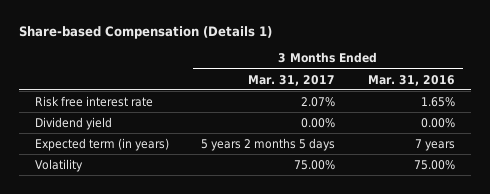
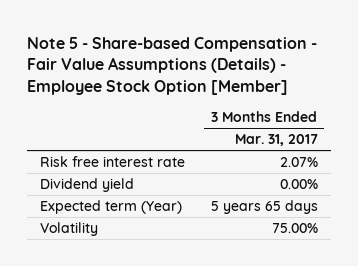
- Share-based Compensation (Details 1)
+ Note 5 - Share-based Compensation - Fair Value Assumptions (Details) - Employee Stock Option [Member]
- | 3 Months Ended Mar. 31, 2017 | 3 Months Ended Mar. 31, 2016
+ | 3 Months Ended Mar. 31, 2017
- Expected term (in years) | 5 years 2 months 5 days | 7 years
+ Expected term (Year) | 5 years 65 days

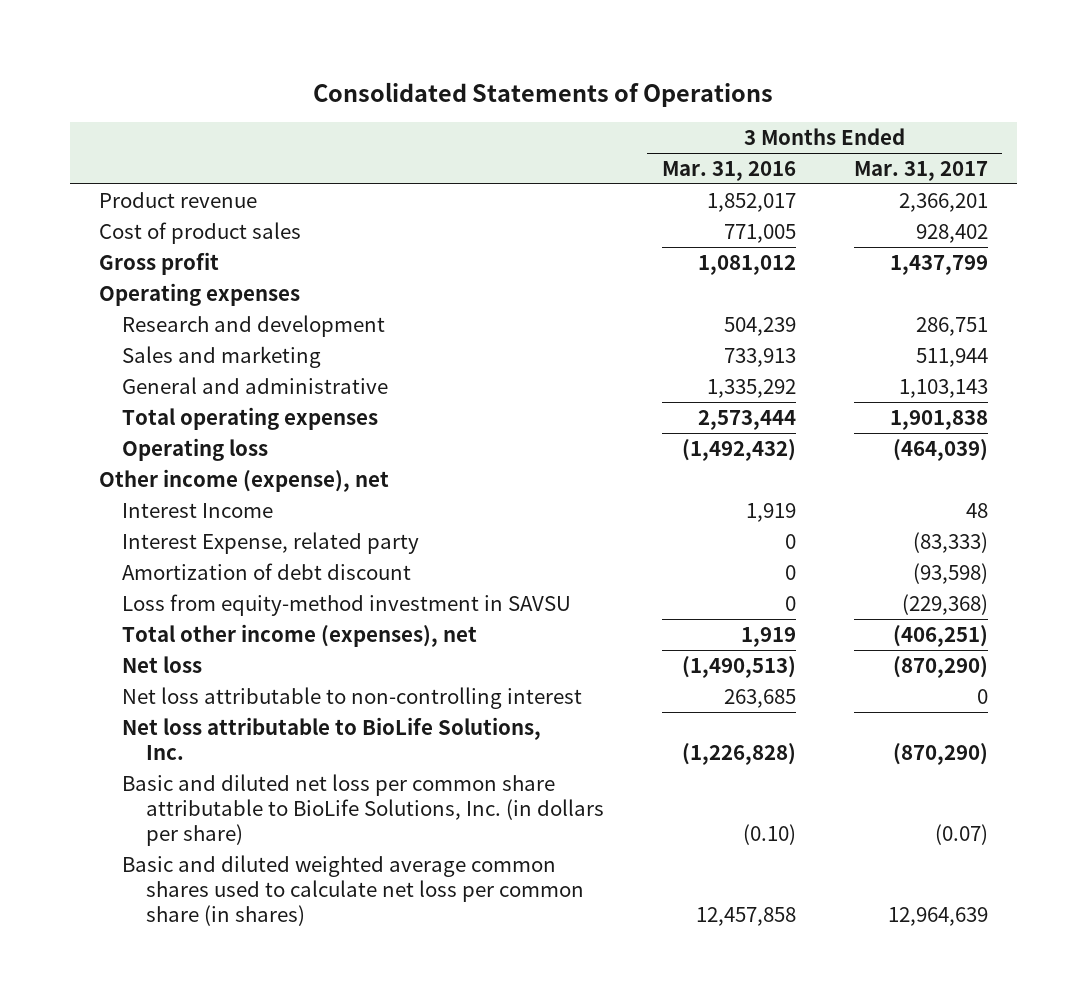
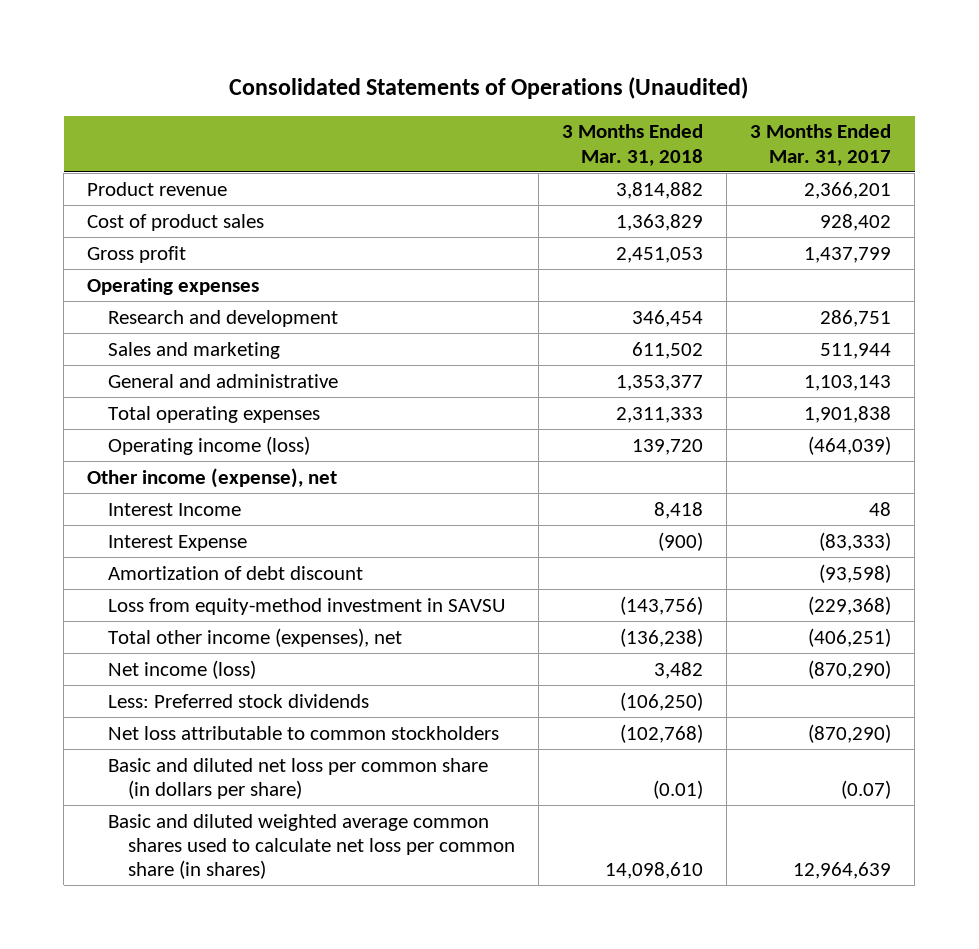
- Consolidated Statements of Operations
+ Consolidated Statements of Operations (Unaudited)
- | 3 Months Ended Mar. 31, 2016 | 3 Months Ended Mar. 31, 2017
+ | 3 Months Ended Mar. 31, 2018 | 3 Months Ended Mar. 31, 2017
- Operating loss | (1,492,432) | (464,039)
+ Operating income (loss) | 139,720 | (464,039)
- Interest Expense, related party | 0 | (83,333)
+ Interest Expense | (900) | (83,333)
- Net loss | (1,490,513) | (870,290)
- Net loss attributable to non-controlling interest | 263,685 | 0
- Net loss attributable to BioLife Solutions, Inc. | (1,226,828) | (870,290)
- Basic and diluted net loss per common share attributable to BioLife Solutions, Inc. (in dollars per share) | (0.10) | (0.07)
+ Net income (loss) | 3,482 | (870,290)
+ Less: Preferred stock dividends | (106,250) |
+ Net loss attributable to common stockholders | (102,768) | (870,290)
+ Basic and diluted net loss per common share (in dollars per share) | (0.01) | (0.07)

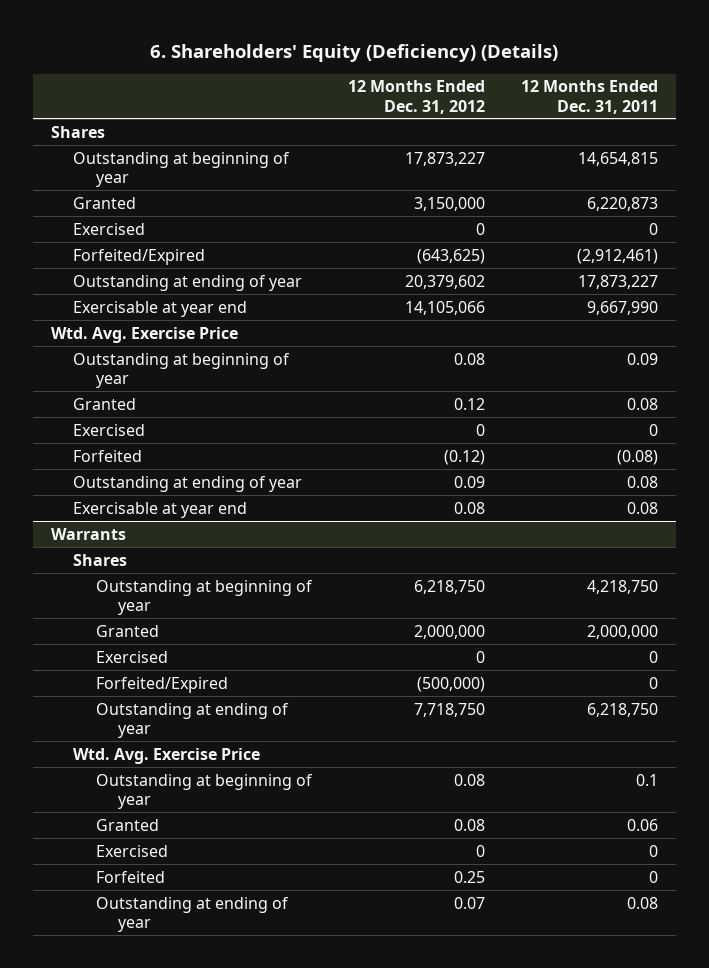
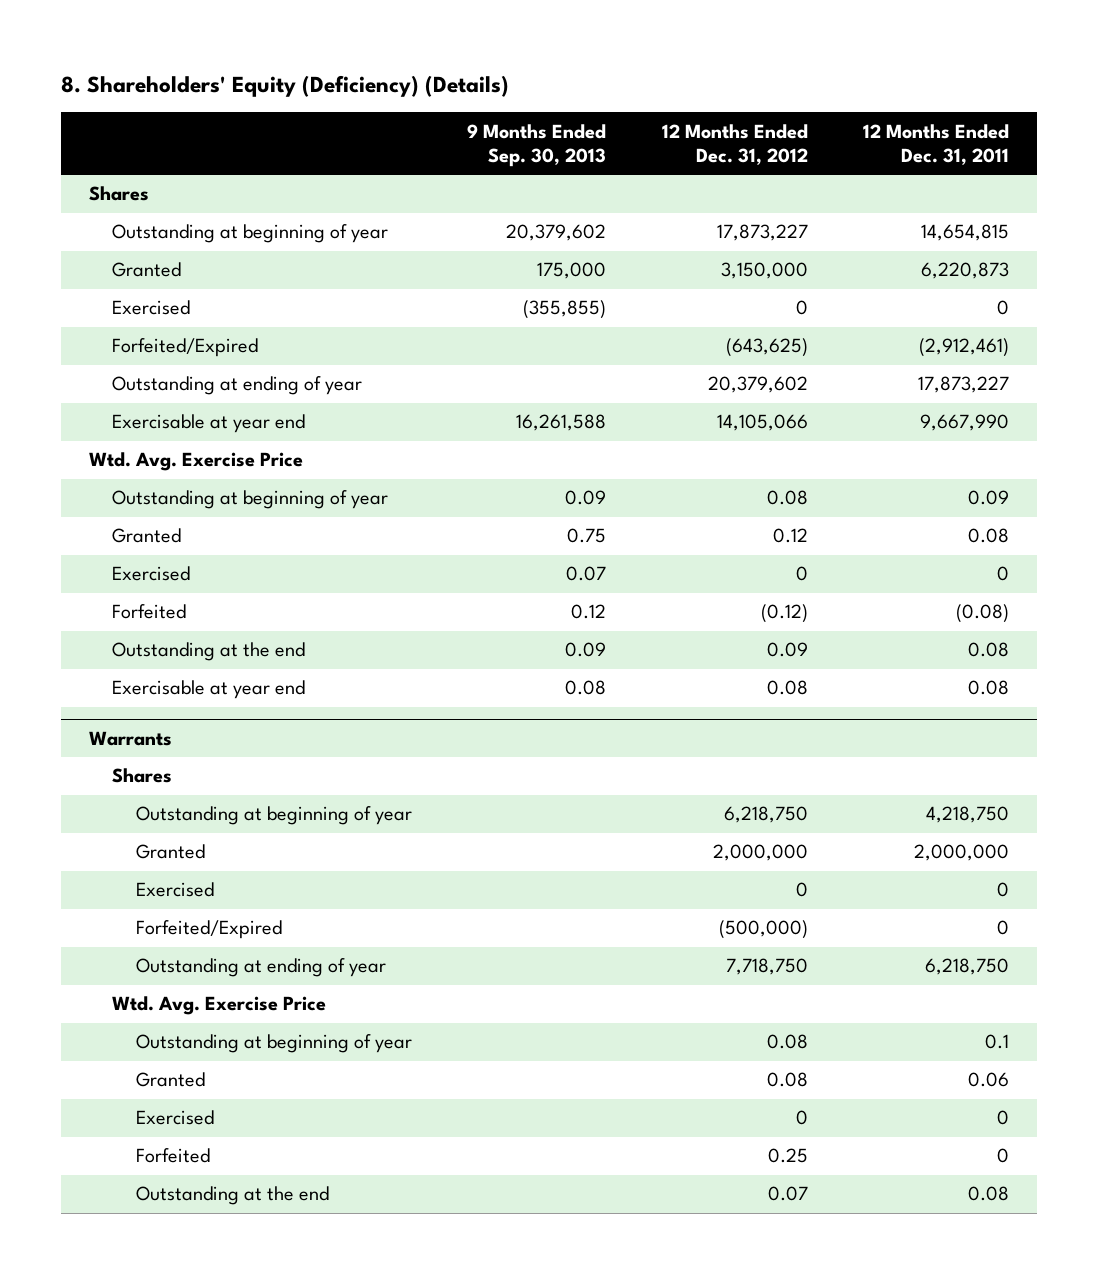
- 6. Shareholders' Equity (Deficiency) (Details)
+ 8. Shareholders' Equity (Deficiency) (Details)
- | 12 Months Ended Dec. 31, 2012 | 12 Months Ended Dec. 31, 2011
+ | 9 Months Ended Sep. 30, 2013 | 12 Months Ended Dec. 31, 2012 | 12 Months Ended Dec. 31, 2011
- Outstanding at ending of year | 0.09 | 0.08
+ Outstanding at the end | 0.09 | 0.09 | 0.08
@ Warrants
- Outstanding at ending of year | 0.07 | 0.08
+ Outstanding at the end | | 0.07 | 0.08

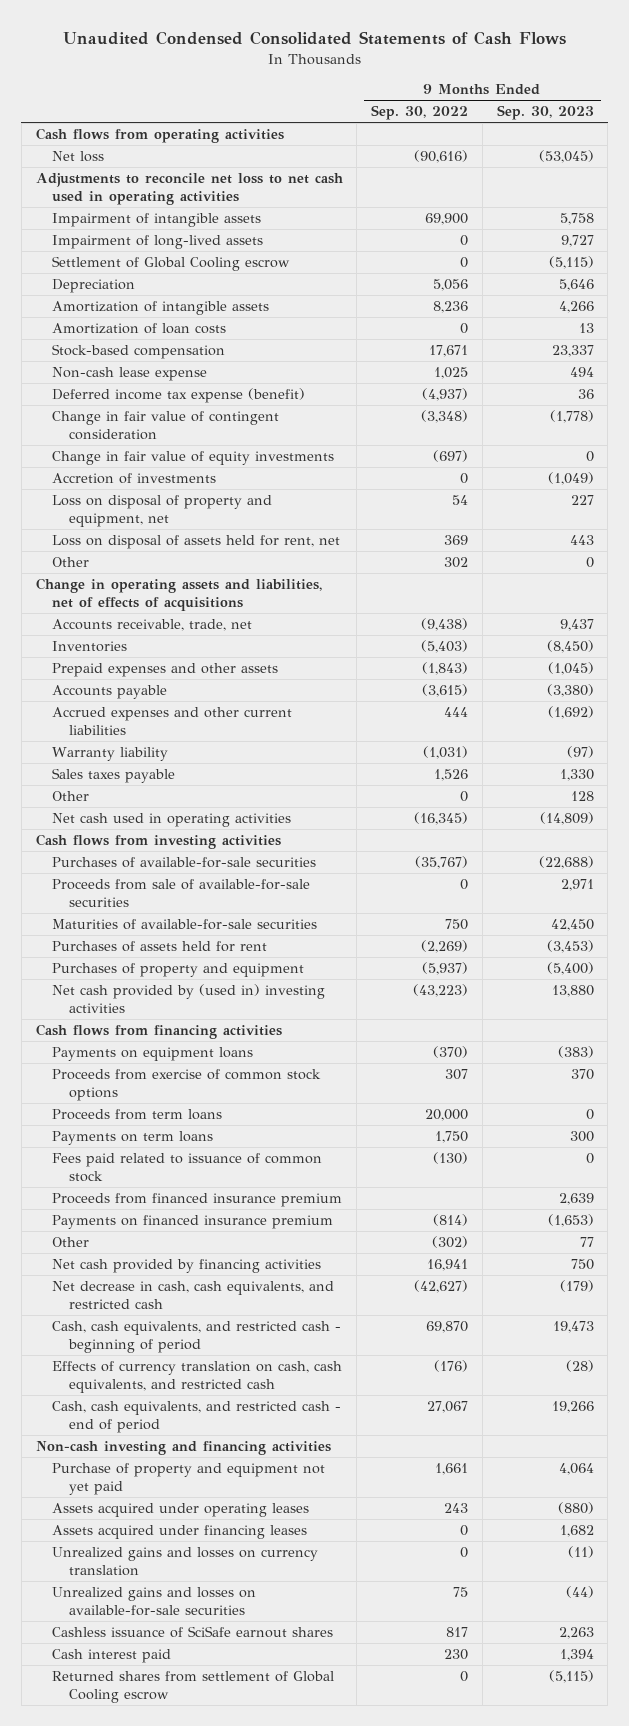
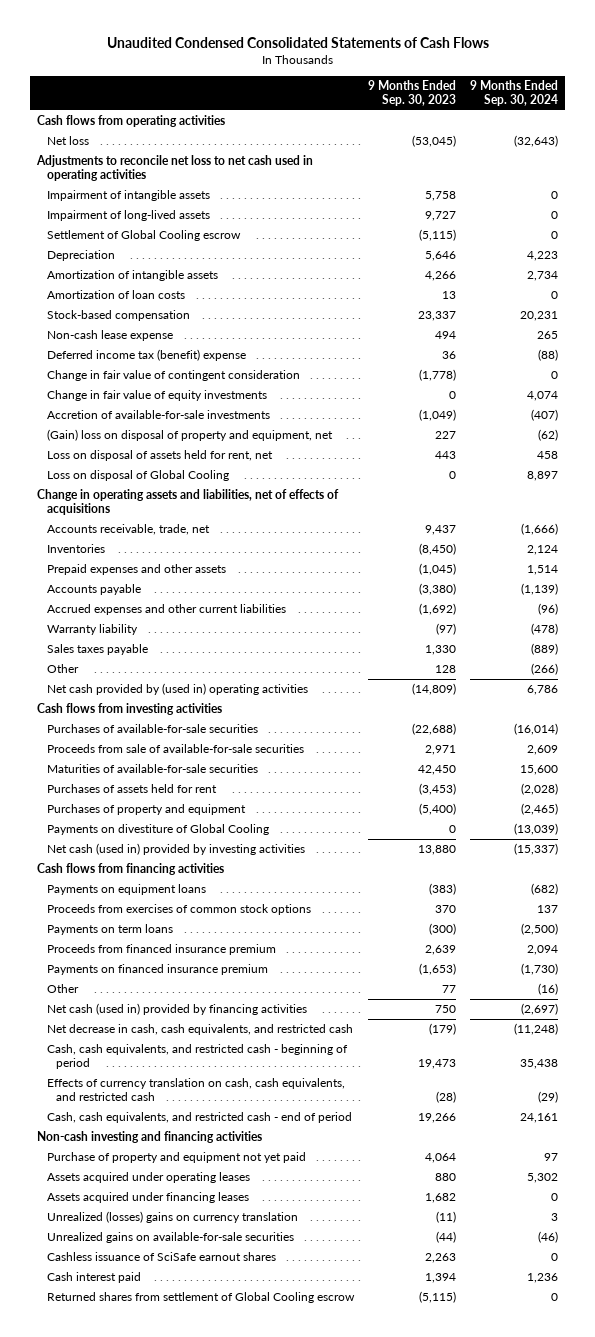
- | 9 Months Ended Sep. 30, 2022 | 9 Months Ended Sep. 30, 2023
+ | 9 Months Ended Sep. 30, 2023 | 9 Months Ended Sep. 30, 2024
- Deferred income tax expense (benefit) | (4,937) | 36
+ Deferred income tax (benefit) expense | 36 | (88)
- Accretion of investments | 0 | (1,049)
- Loss on disposal of property and equipment, net | 54 | 227
+ Accretion of available-for-sale investments | (1,049) | (407)
+ (Gain) loss on disposal of property and equipment, net | 227 | (62)
- Other | 302 | 0
+ Loss on disposal of Global Cooling | 0 | 8,897
- Net cash used in operating activities | (16,345) | (14,809)
+ Net cash provided by (used in) operating activities | (14,809) | 6,786
- Net cash provided by (used in) investing activities | (43,223) | 13,880
+ Payments on divestiture of Global Cooling | 0 | (13,039)
+ Net cash (used in) provided by investing activities | 13,880 | (15,337)
- Proceeds from exercise of common stock options | 307 | 370
- Proceeds from term loans | 20,000 | 0
- Payments on term loans | 1,750 | 300
- Fees paid related to issuance of common stock | (130) | 0
+ Proceeds from exercises of common stock options | 370 | 137
+ Payments on term loans | (300) | (2,500)
- Net cash provided by financing activities | 16,941 | 750
+ Net cash (used in) provided by financing activities | 750 | (2,697)
- Assets acquired under operating leases | 243 | (880)
+ Assets acquired under operating leases | 880 | 5,302
- Unrealized gains and losses on currency translation | 0 | (11)
- Unrealized gains and losses on available-for-sale securities | 75 | (44)
+ Unrealized (losses) gains on currency translation | (11) | 3
+ Unrealized gains on available-for-sale securities | (44) | (46)

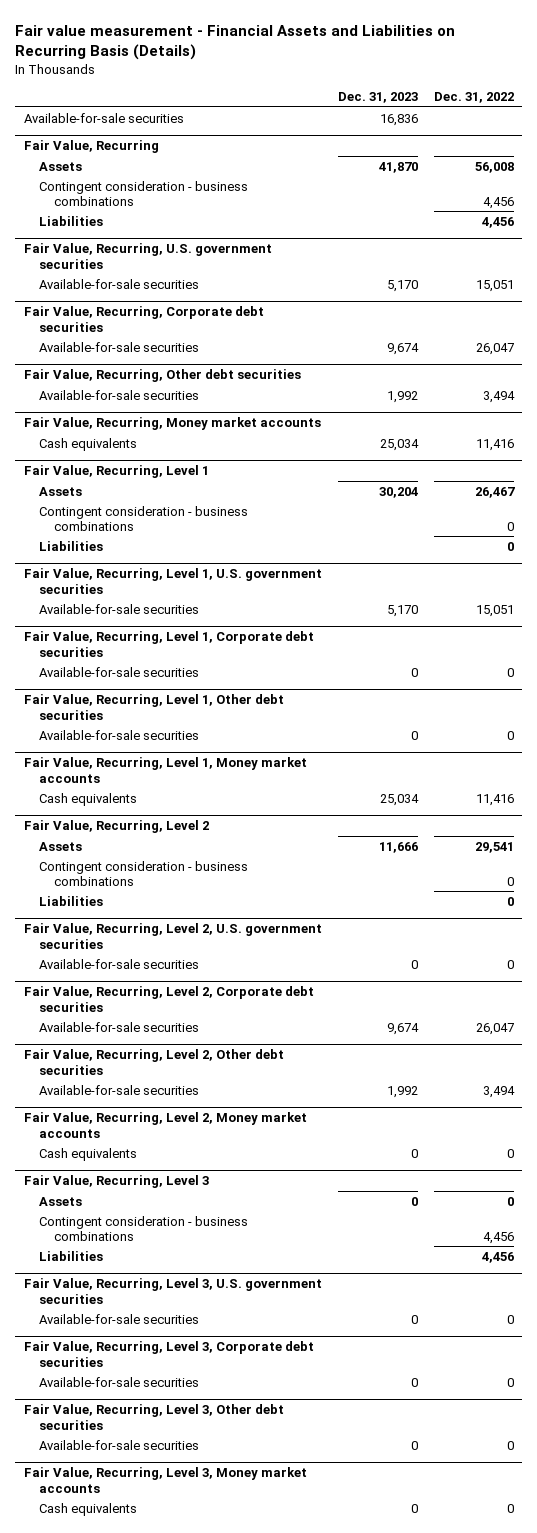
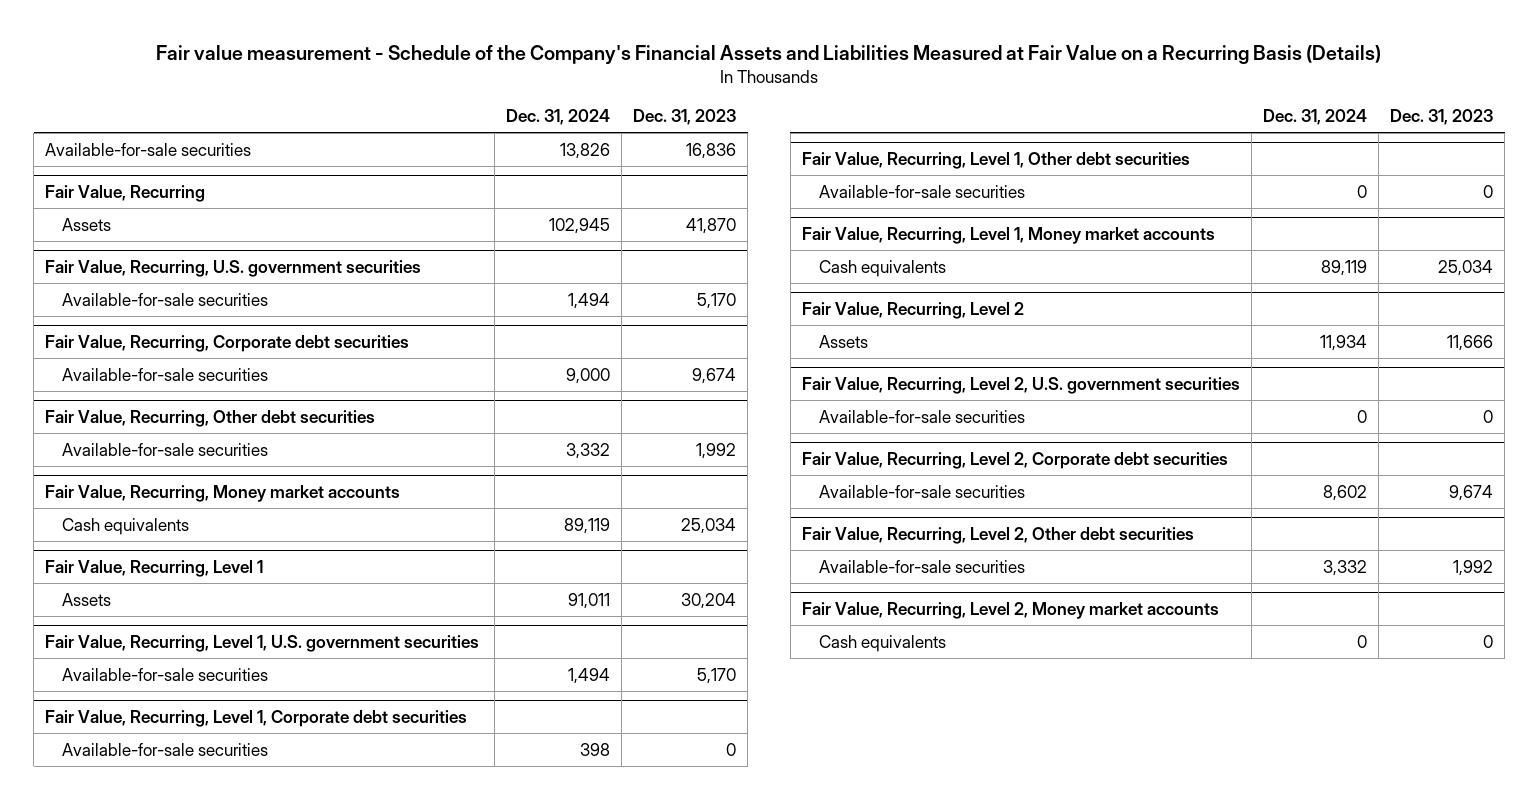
- Fair value measurement - Financial Assets and Liabilities on Recurring Basis (Details)
+ Fair value measurement - Schedule of the Company's Financial Assets and Liabilities Measured at Fair Value on a Recurring Basis (Details)
- | Dec. 31, 2023 | Dec. 31, 2022
+ | Dec. 31, 2024 | Dec. 31, 2023
@ Fair Value, Recurring
- Contingent consideration - business combinations | | 4,456
- Liabilities | | 4,456
@ Fair Value, Recurring, Level 1
- Contingent consideration - business combinations | | 0
- Liabilities | | 0
@ Fair Value, Recurring, Level 2
- Contingent consideration - business combinations | | 0
- Liabilities | | 0
- Fair Value, Recurring, Level 3
- Assets | 0 | 0
- Contingent consideration - business combinations | | 4,456
- Liabilities | | 4,456
- Fair Value, Recurring, Level 3, U.S. government securities
- Available-for-sale securities | 0 | 0
- Fair Value, Recurring, Level 3, Corporate debt securities
- Available-for-sale securities | 0 | 0
- Fair Value, Recurring, Level 3, Other debt securities
- Available-for-sale securities | 0 | 0
- Fair Value, Recurring, Level 3, Money market accounts
- Cash equivalents | 0 | 0

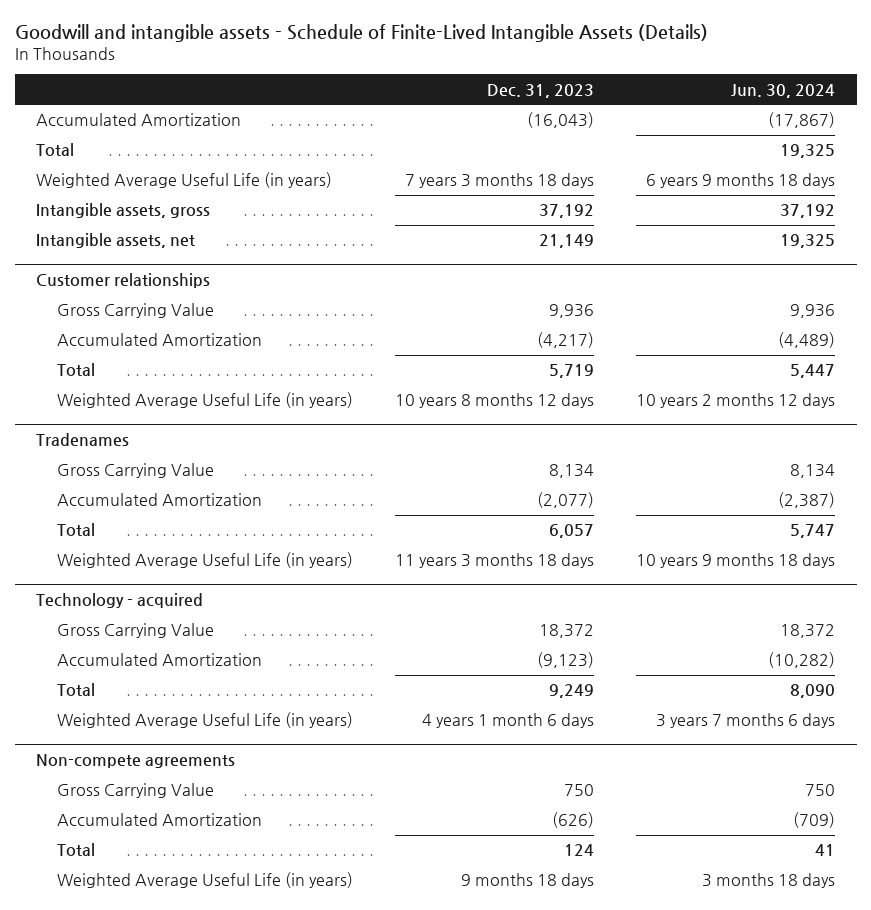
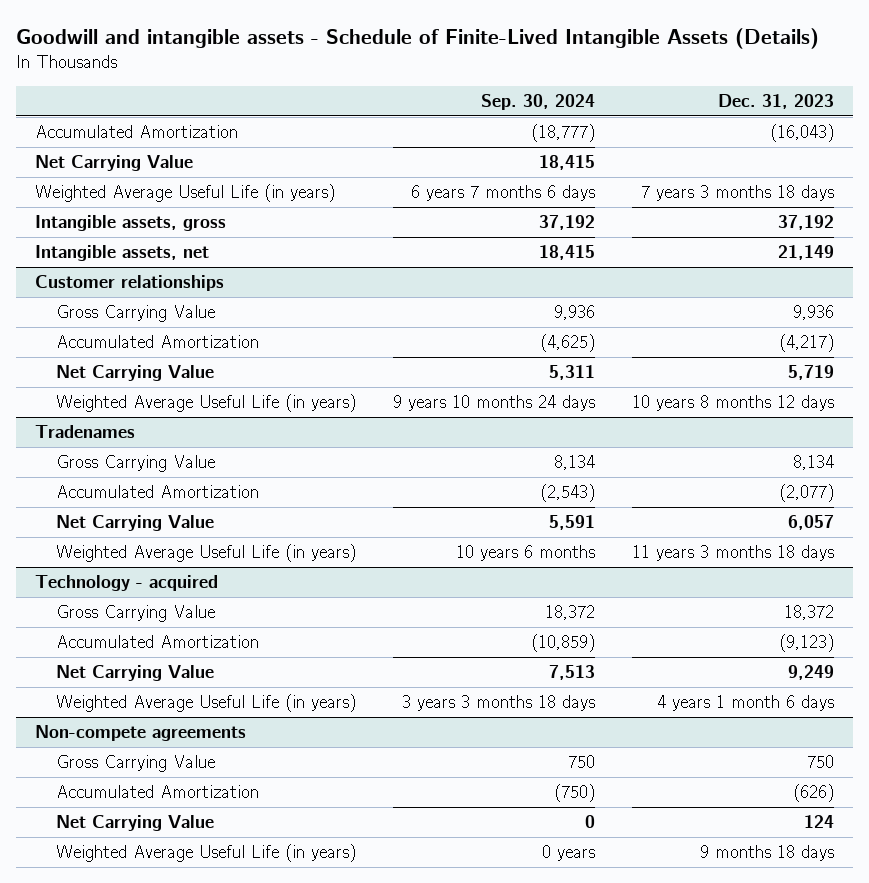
- | Dec. 31, 2023 | Jun. 30, 2024
+ | Sep. 30, 2024 | Dec. 31, 2023
- Total | | 19,325
+ Net Carrying Value | 18,415 |
@ Customer relationships
- Total | 5,719 | 5,447
+ Net Carrying Value | 5,311 | 5,719
@ Tradenames
- Total | 6,057 | 5,747
+ Net Carrying Value | 5,591 | 6,057
@ Technology - acquired
- Total | 9,249 | 8,090
+ Net Carrying Value | 7,513 | 9,249
@ Non-compete agreements
- Total | 124 | 41
+ Net Carrying Value | 0 | 124

